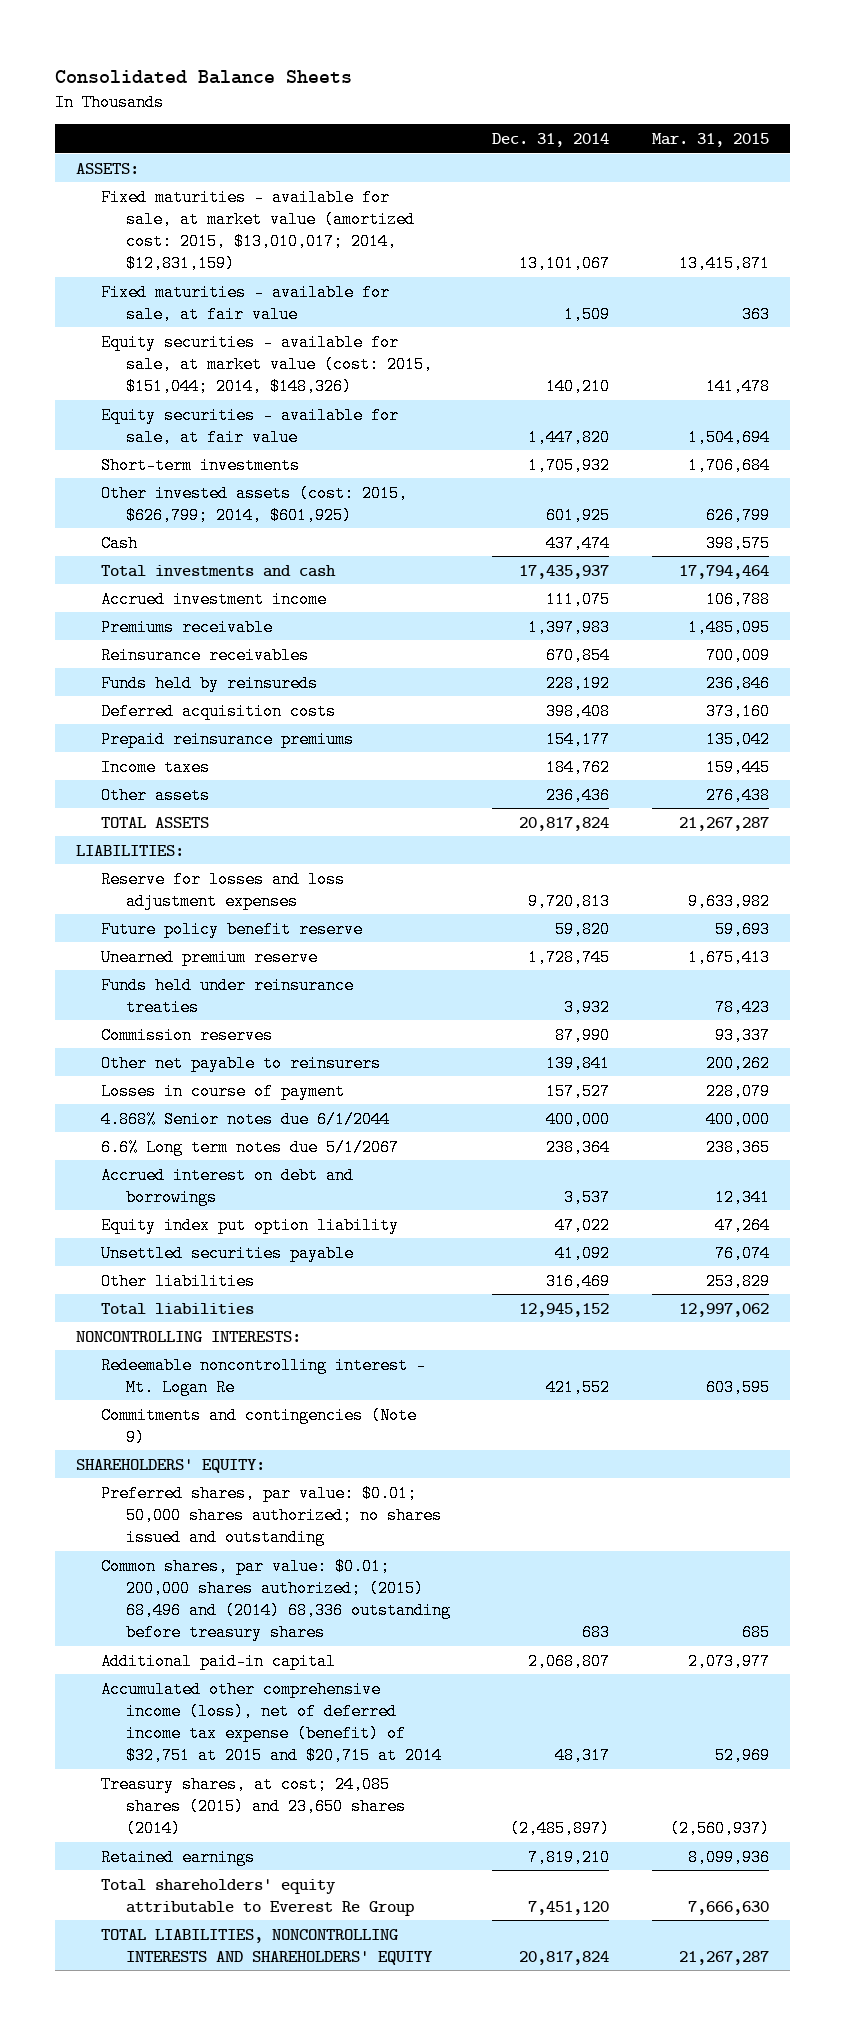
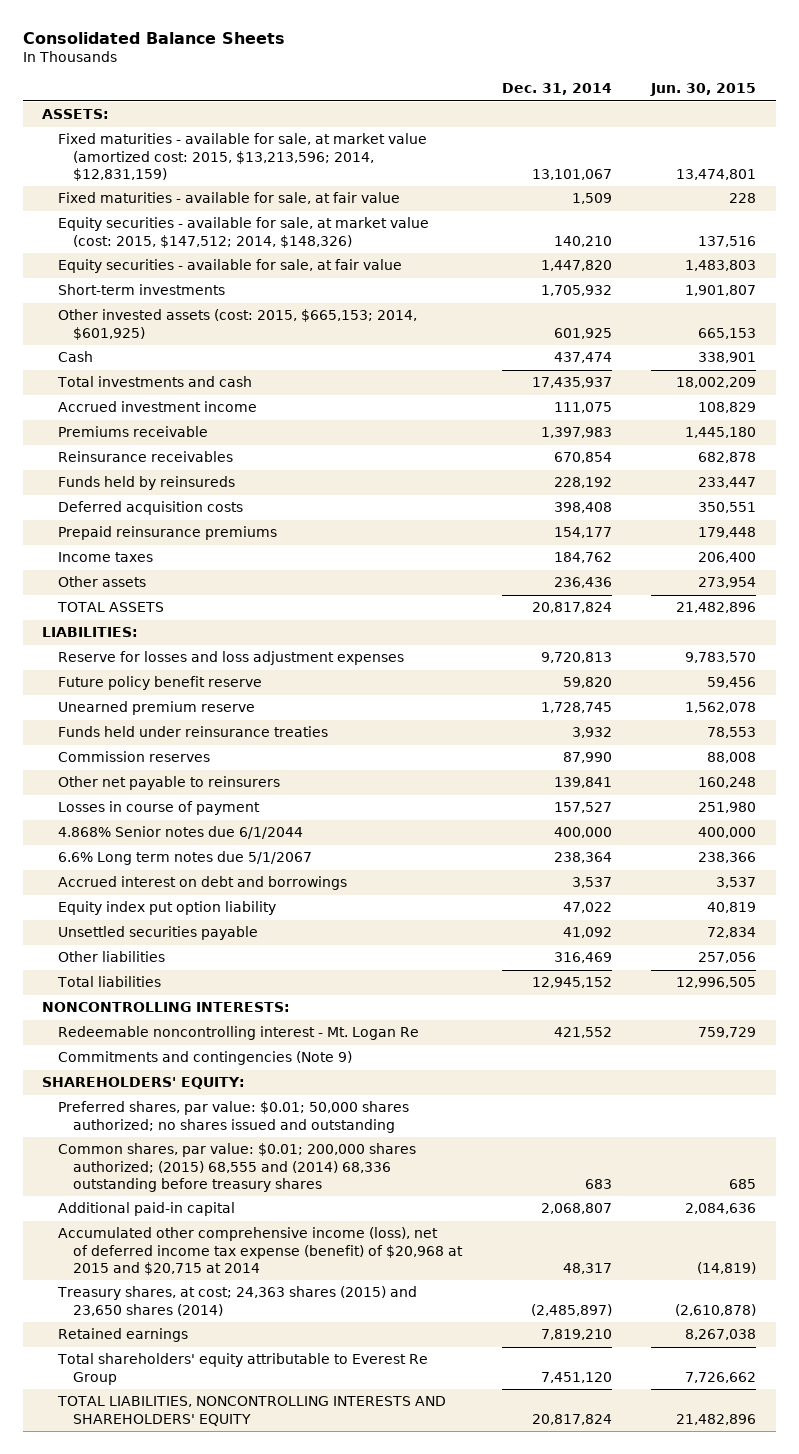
- | Dec. 31, 2014 | Mar. 31, 2015
+ | Dec. 31, 2014 | Jun. 30, 2015
- Fixed maturities - available for sale, at market value (amortized cost: 2015, $13,010,017; 2014, $12,831,159) | 13,101,067 | 13,415,871
+ Fixed maturities - available for sale, at market value (amortized cost: 2015, $13,213,596; 2014, $12,831,159) | 13,101,067 | 13,474,801
- Equity securities - available for sale, at market value (cost: 2015, $151,044; 2014, $148,326) | 140,210 | 141,478
+ Equity securities - available for sale, at market value (cost: 2015, $147,512; 2014, $148,326) | 140,210 | 137,516
- Other invested assets (cost: 2015, $626,799; 2014, $601,925) | 601,925 | 626,799
+ Other invested assets (cost: 2015, $665,153; 2014, $601,925) | 601,925 | 665,153
- Common shares, par value: $0.01; 200,000 shares authorized; (2015) 68,496 and (2014) 68,336 outstanding before treasury shares | 683 | 685
+ Common shares, par value: $0.01; 200,000 shares authorized; (2015) 68,555 and (2014) 68,336 outstanding before treasury shares | 683 | 685
- Accumulated other comprehensive income (loss), net of deferred income tax expense (benefit) of $32,751 at 2015 and $20,715 at 2014 | 48,317 | 52,969
- Treasury shares, at cost; 24,085 shares (2015) and 23,650 shares (2014) | (2,485,897) | (2,560,937)
+ Accumulated other comprehensive income (loss), net of deferred income tax expense (benefit) of $20,968 at 2015 and $20,715 at 2014 | 48,317 | (14,819)
+ Treasury shares, at cost; 24,363 shares (2015) and 23,650 shares (2014) | (2,485,897) | (2,610,878)

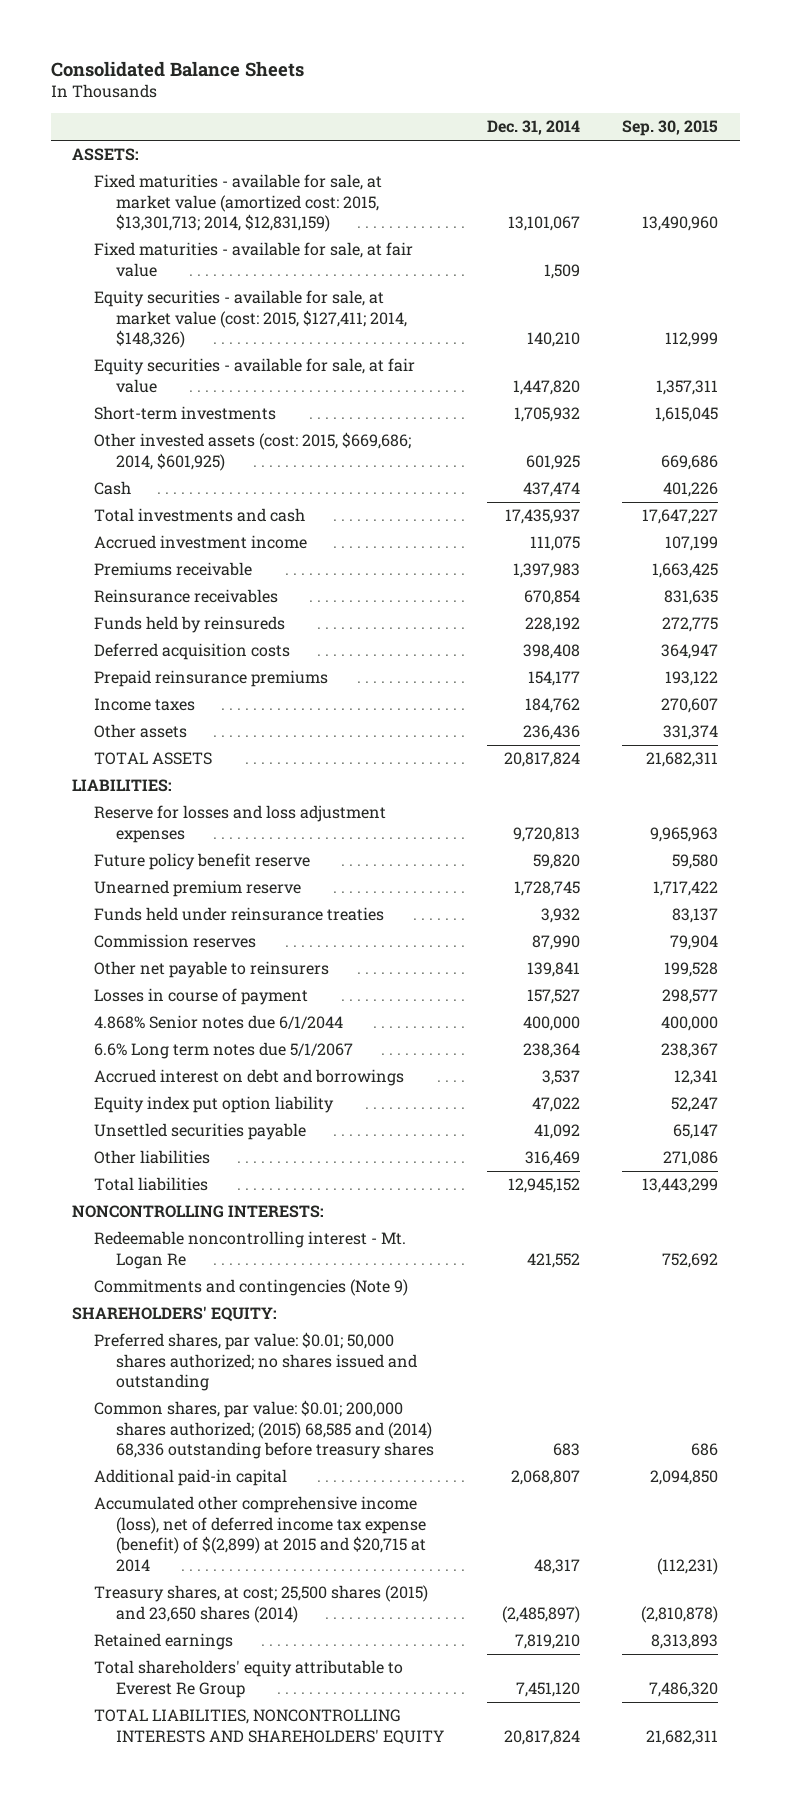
- | Dec. 31, 2014 | Jun. 30, 2015
+ | Dec. 31, 2014 | Sep. 30, 2015
- Fixed maturities - available for sale, at market value (amortized cost: 2015, $13,213,596; 2014, $12,831,159) | 13,101,067 | 13,474,801
+ Fixed maturities - available for sale, at market value (amortized cost: 2015, $13,301,713; 2014, $12,831,159) | 13,101,067 | 13,490,960
- Equity securities - available for sale, at market value (cost: 2015, $147,512; 2014, $148,326) | 140,210 | 137,516
+ Equity securities - available for sale, at market value (cost: 2015, $127,411; 2014, $148,326) | 140,210 | 112,999
- Other invested assets (cost: 2015, $665,153; 2014, $601,925) | 601,925 | 665,153
+ Other invested assets (cost: 2015, $669,686; 2014, $601,925) | 601,925 | 669,686
- Common shares, par value: $0.01; 200,000 shares authorized; (2015) 68,555 and (2014) 68,336 outstanding before treasury shares | 683 | 685
+ Common shares, par value: $0.01; 200,000 shares authorized; (2015) 68,585 and (2014) 68,336 outstanding before treasury shares | 683 | 686
- Accumulated other comprehensive income (loss), net of deferred income tax expense (benefit) of $20,968 at 2015 and $20,715 at 2014 | 48,317 | (14,819)
- Treasury shares, at cost; 24,363 shares (2015) and 23,650 shares (2014) | (2,485,897) | (2,610,878)
+ Accumulated other comprehensive income (loss), net of deferred income tax expense (benefit) of $(2,899) at 2015 and $20,715 at 2014 | 48,317 | (112,231)
+ Treasury shares, at cost; 25,500 shares (2015) and 23,650 shares (2014) | (2,485,897) | (2,810,878)

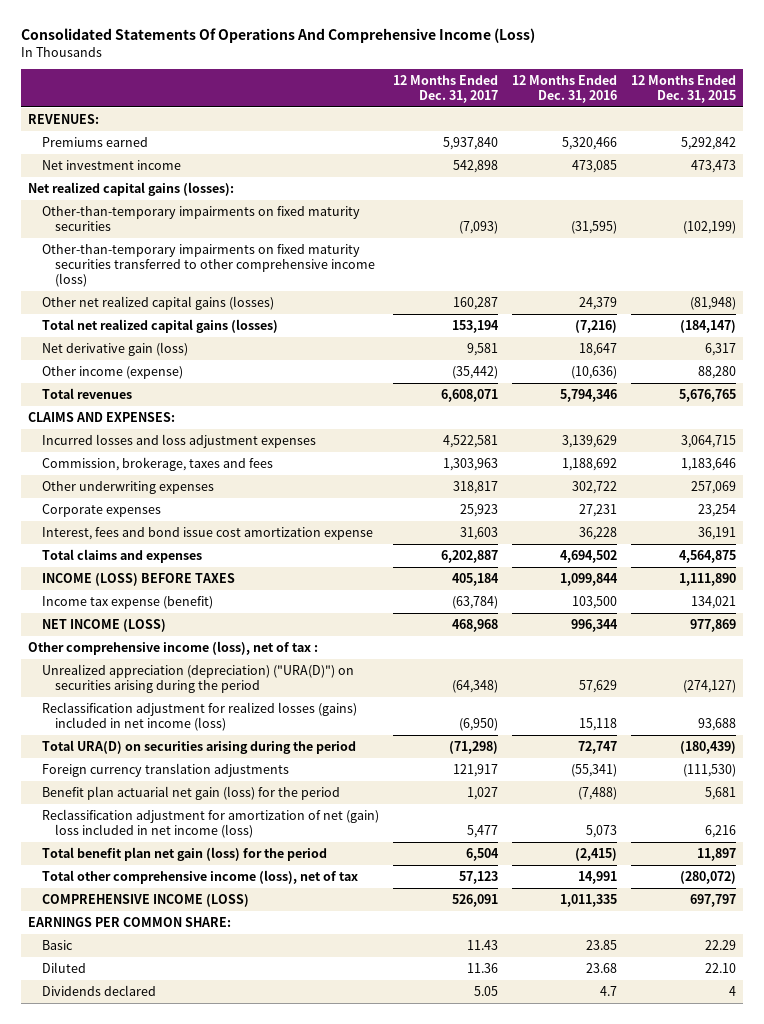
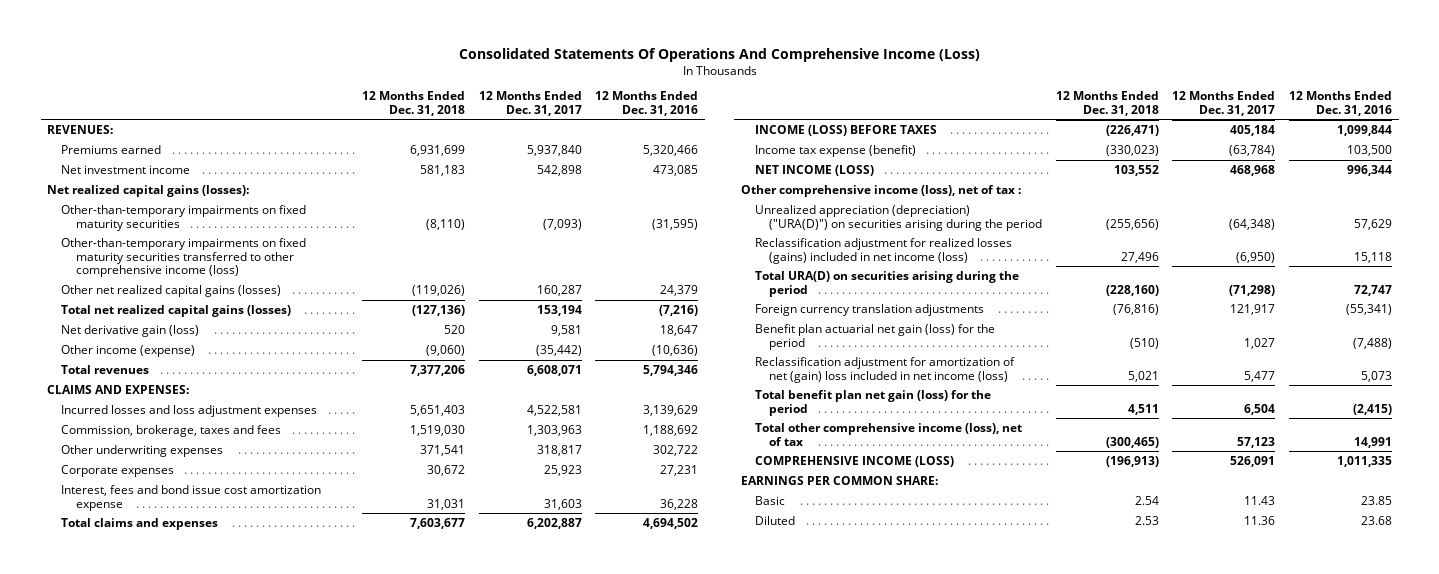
- | 12 Months Ended Dec. 31, 2017 | 12 Months Ended Dec. 31, 2016 | 12 Months Ended Dec. 31, 2015
+ | 12 Months Ended Dec. 31, 2018 | 12 Months Ended Dec. 31, 2017 | 12 Months Ended Dec. 31, 2016
- Dividends declared | 5.05 | 4.7 | 4

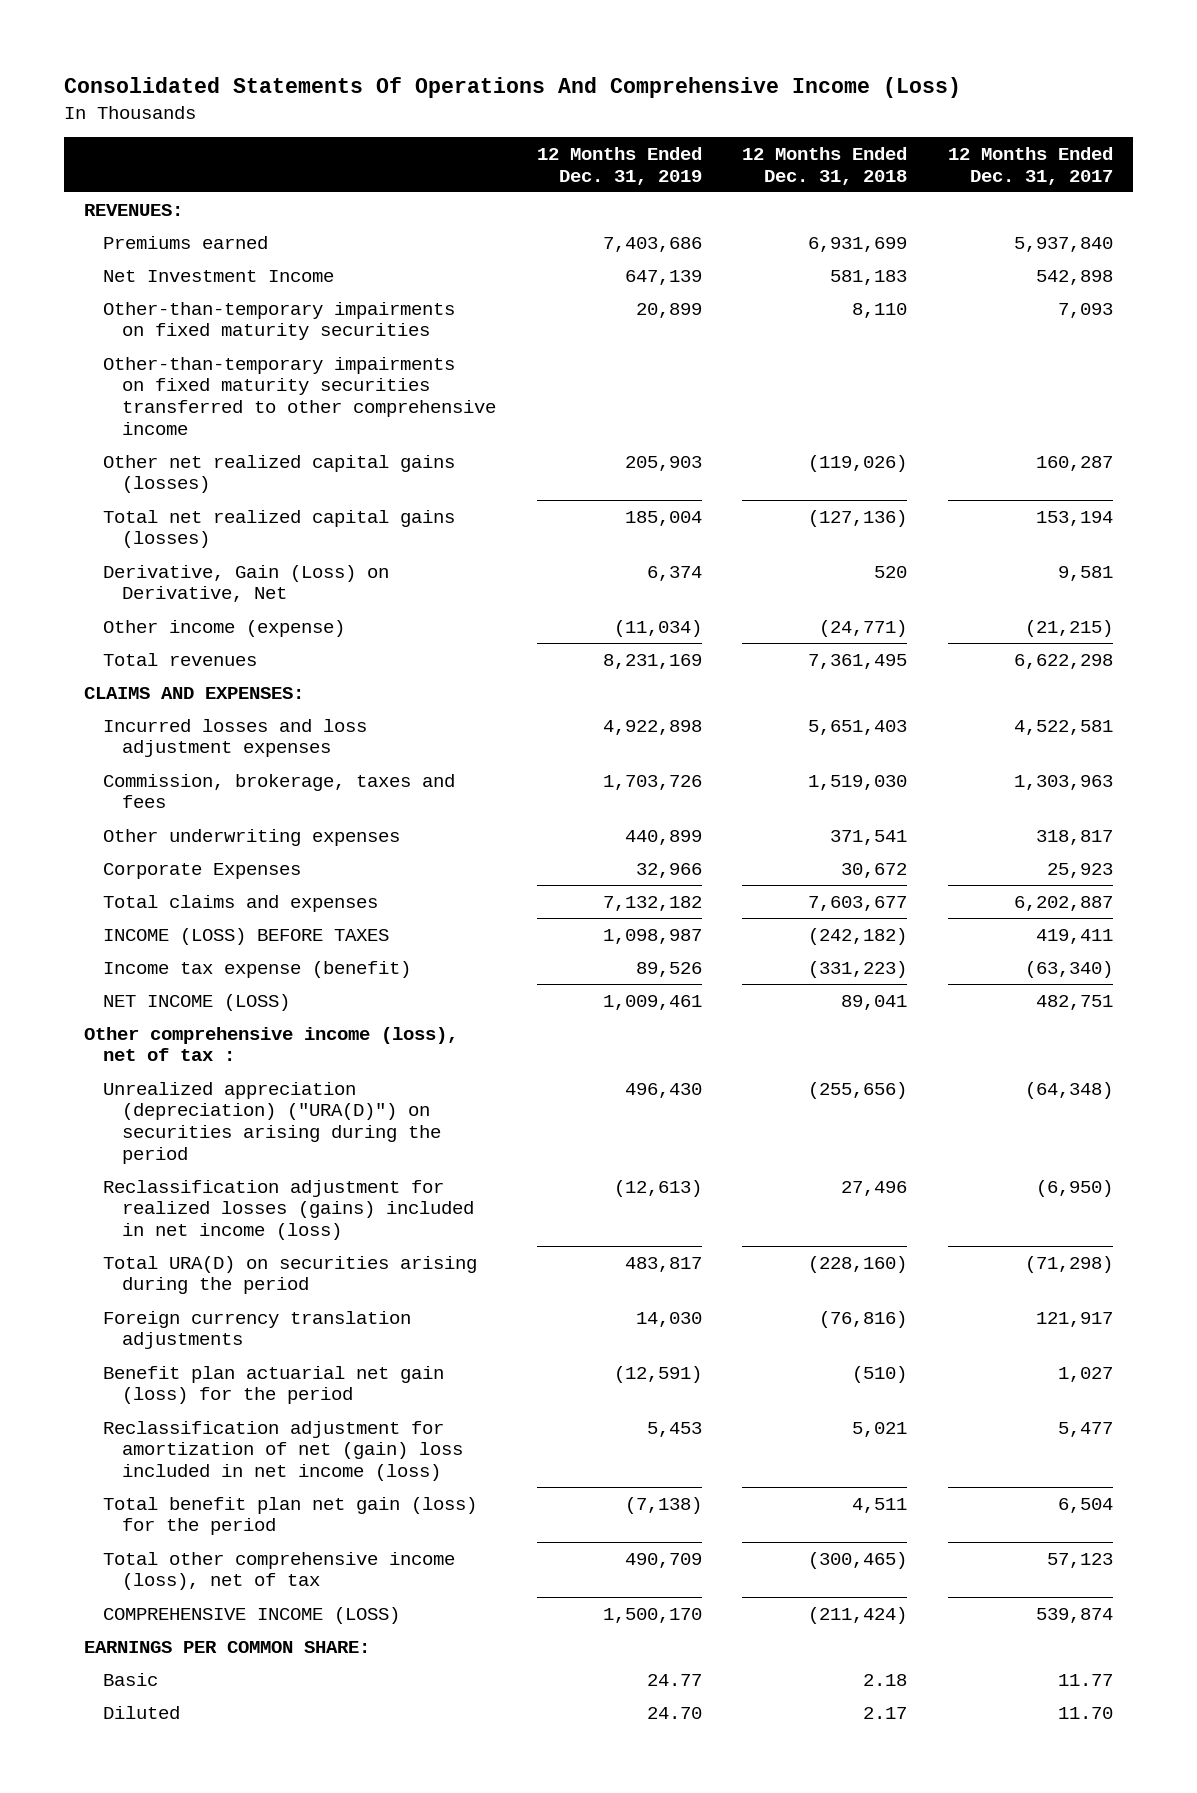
- | 12 Months Ended Dec. 31, 2018 | 12 Months Ended Dec. 31, 2017 | 12 Months Ended Dec. 31, 2016
+ | 12 Months Ended Dec. 31, 2019 | 12 Months Ended Dec. 31, 2018 | 12 Months Ended Dec. 31, 2017
- Net investment income | 581,183 | 542,898 | 473,085
- Net realized capital gains (losses):
- Other-than-temporary impairments on fixed maturity securities | (8,110) | (7,093) | (31,595)
- Other-than-temporary impairments on fixed maturity securities transferred to other comprehensive income (loss)
+ Net Investment Income | 647,139 | 581,183 | 542,898
+ Other-than-temporary impairments on fixed maturity securities | 20,899 | 8,110 | 7,093
+ Other-than-temporary impairments on fixed maturity securities transferred to other comprehensive income
- Net derivative gain (loss) | 520 | 9,581 | 18,647
- Other income (expense) | (9,060) | (35,442) | (10,636)
- Total revenues | 7,377,206 | 6,608,071 | 5,794,346
+ Derivative, Gain (Loss) on Derivative, Net | 6,374 | 520 | 9,581
+ Other income (expense) | (11,034) | (24,771) | (21,215)
+ Total revenues | 8,231,169 | 7,361,495 | 6,622,298
- Corporate expenses | 30,672 | 25,923 | 27,231
- Interest, fees and bond issue cost amortization expense | 31,031 | 31,603 | 36,228
+ Corporate Expenses | 32,966 | 30,672 | 25,923
- INCOME (LOSS) BEFORE TAXES | (226,471) | 405,184 | 1,099,844
- Income tax expense (benefit) | (330,023) | (63,784) | 103,500
- NET INCOME (LOSS) | 103,552 | 468,968 | 996,344
+ INCOME (LOSS) BEFORE TAXES | 1,098,987 | (242,182) | 419,411
+ Income tax expense (benefit) | 89,526 | (331,223) | (63,340)
+ NET INCOME (LOSS) | 1,009,461 | 89,041 | 482,751
- COMPREHENSIVE INCOME (LOSS) | (196,913) | 526,091 | 1,011,335
+ COMPREHENSIVE INCOME (LOSS) | 1,500,170 | (211,424) | 539,874
- Basic | 2.54 | 11.43 | 23.85
- Diluted | 2.53 | 11.36 | 23.68
+ Basic | 24.77 | 2.18 | 11.77
+ Diluted | 24.70 | 2.17 | 11.70

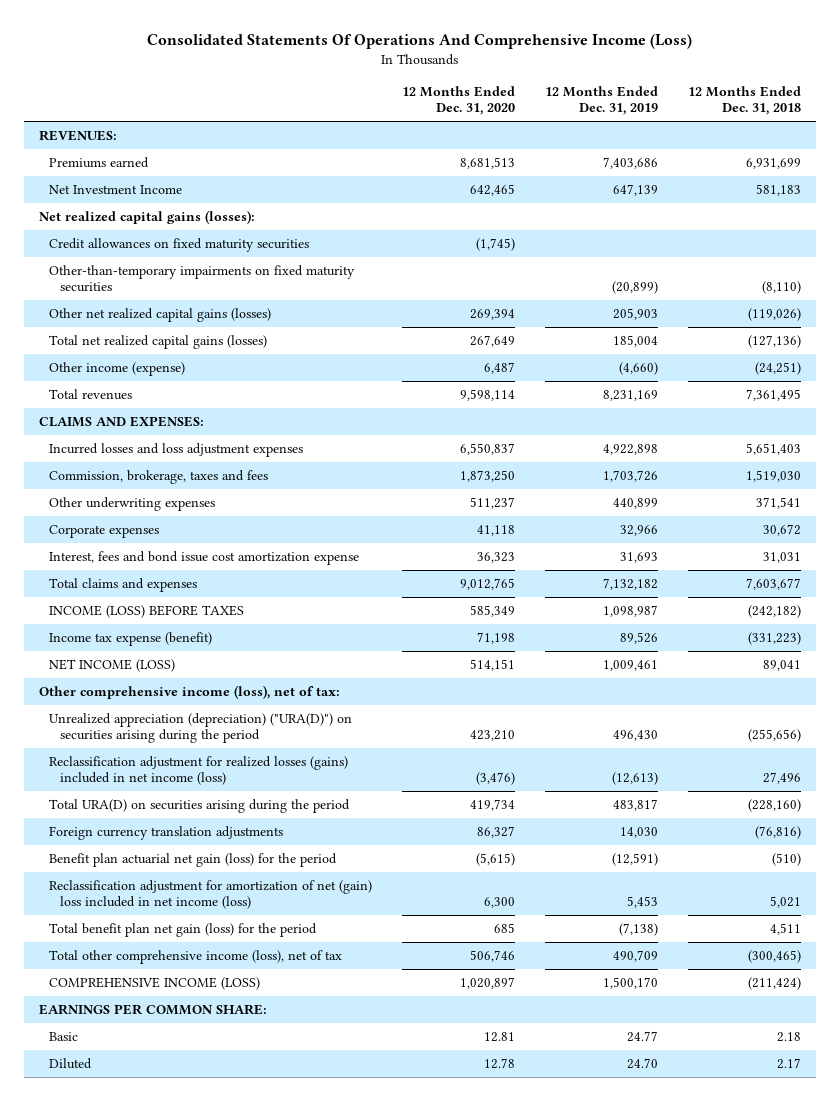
- | 12 Months Ended Dec. 31, 2019 | 12 Months Ended Dec. 31, 2018 | 12 Months Ended Dec. 31, 2017
+ | 12 Months Ended Dec. 31, 2020 | 12 Months Ended Dec. 31, 2019 | 12 Months Ended Dec. 31, 2018
- Other-than-temporary impairments on fixed maturity securities | 20,899 | 8,110 | 7,093
- Other-than-temporary impairments on fixed maturity securities transferred to other comprehensive income
+ Net realized capital gains (losses):
+ Credit allowances on fixed maturity securities | (1,745) | |
+ Other-than-temporary impairments on fixed maturity securities | | (20,899) | (8,110)
- Derivative, Gain (Loss) on Derivative, Net | 6,374 | 520 | 9,581
- Other income (expense) | (11,034) | (24,771) | (21,215)
+ Other income (expense) | 6,487 | (4,660) | (24,251)
- Corporate Expenses | 32,966 | 30,672 | 25,923
+ Corporate expenses | 41,118 | 32,966 | 30,672
+ Interest, fees and bond issue cost amortization expense | 36,323 | 31,693 | 31,031
- Other comprehensive income (loss), net of tax :
+ Other comprehensive income (loss), net of tax:

